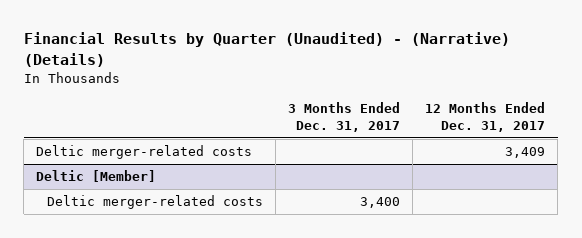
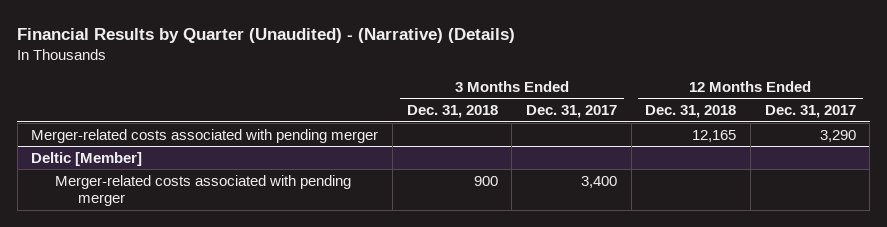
- | 3 Months Ended Dec. 31, 2017 | 12 Months Ended Dec. 31, 2017
+ | 3 Months Ended Dec. 31, 2018 | 3 Months Ended Dec. 31, 2017 | 12 Months Ended Dec. 31, 2018 | 12 Months Ended Dec. 31, 2017
- Deltic merger-related costs | | 3,409
+ Merger-related costs associated with pending merger | | | 12,165 | 3,290
@ Deltic [Member]
- Deltic merger-related costs | 3,400 |
+ Merger-related costs associated with pending merger | 900 | 3,400 | |

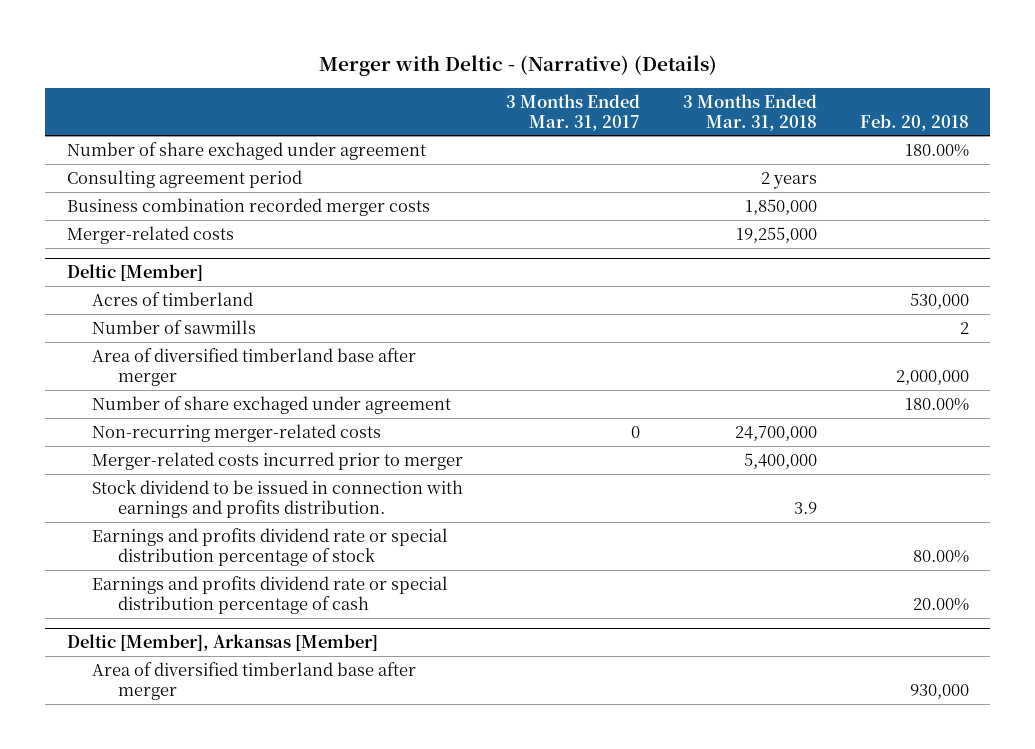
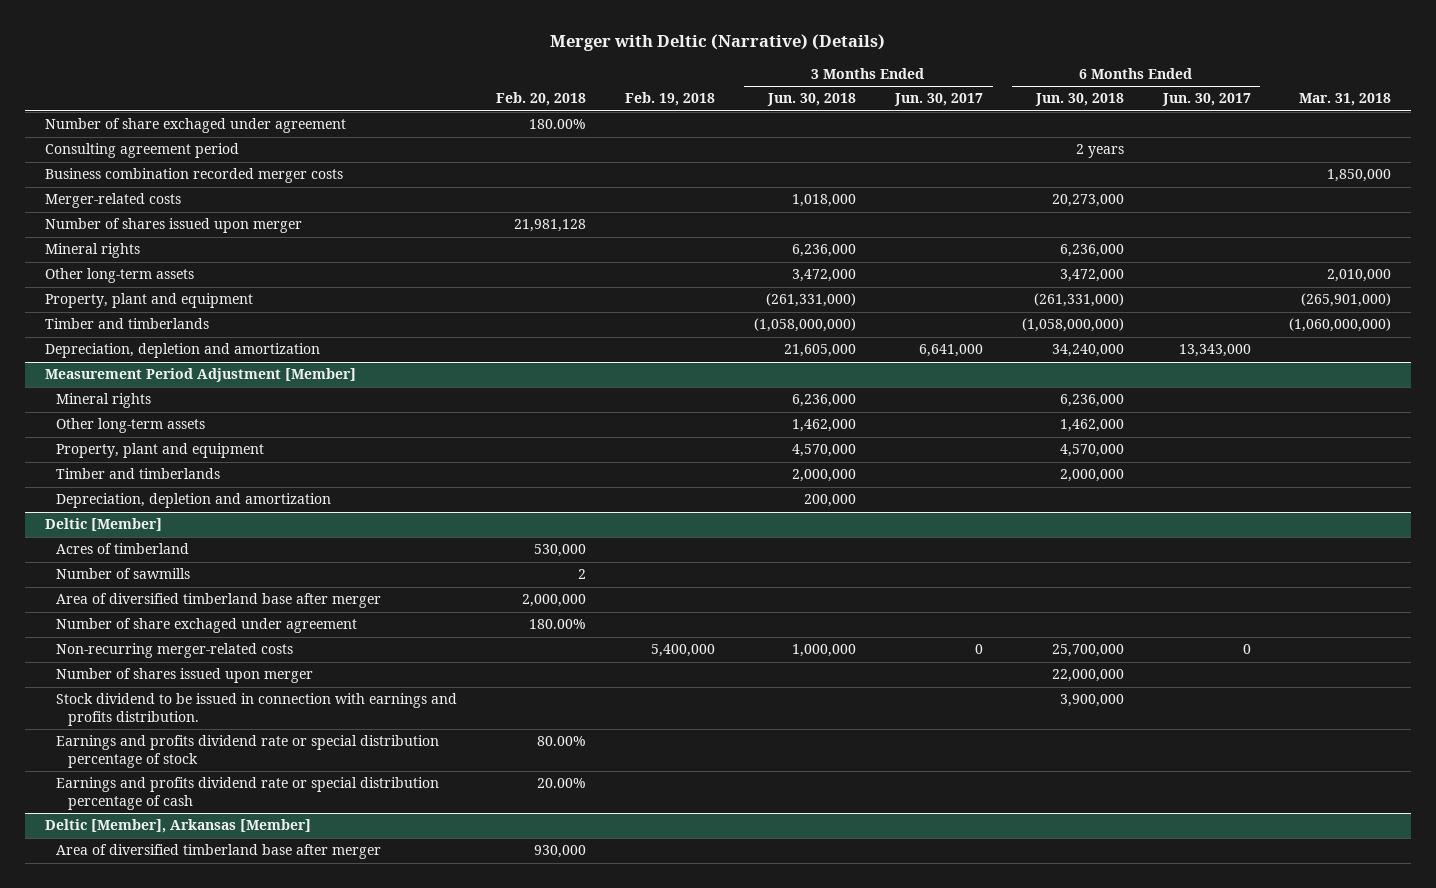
- Merger with Deltic - (Narrative) (Details)
+ Merger with Deltic (Narrative) (Details)
- | 3 Months Ended Mar. 31, 2017 | 3 Months Ended Mar. 31, 2018 | Feb. 20, 2018
+ | Feb. 20, 2018 | Feb. 19, 2018 | 3 Months Ended Jun. 30, 2018 | 3 Months Ended Jun. 30, 2017 | 6 Months Ended Jun. 30, 2018 | 6 Months Ended Jun. 30, 2017 | Mar. 31, 2018
+ Number of shares issued upon merger | 21,981,128 | | | | | |
+ Mineral rights | | | 6,236,000 | | 6,236,000 | |
+ Other long-term assets | | | 3,472,000 | | 3,472,000 | | 2,010,000
+ Property, plant and equipment | | | (261,331,000) | | (261,331,000) | | (265,901,000)
+ Timber and timberlands | | | (1,058,000,000) | | (1,058,000,000) | | (1,060,000,000)
+ Depreciation, depletion and amortization | | | 21,605,000 | 6,641,000 | 34,240,000 | 13,343,000 |
+ Measurement Period Adjustment [Member]
+ Mineral rights | | | 6,236,000 | | 6,236,000 | |
+ Other long-term assets | | | 1,462,000 | | 1,462,000 | |
+ Property, plant and equipment | | | 4,570,000 | | 4,570,000 | |
+ Timber and timberlands | | | 2,000,000 | | 2,000,000 | |
+ Depreciation, depletion and amortization | | | 200,000 | | | |
@ Deltic [Member]
- Merger-related costs incurred prior to merger | | 5,400,000 |
+ Number of shares issued upon merger | | | | | 22,000,000 | |

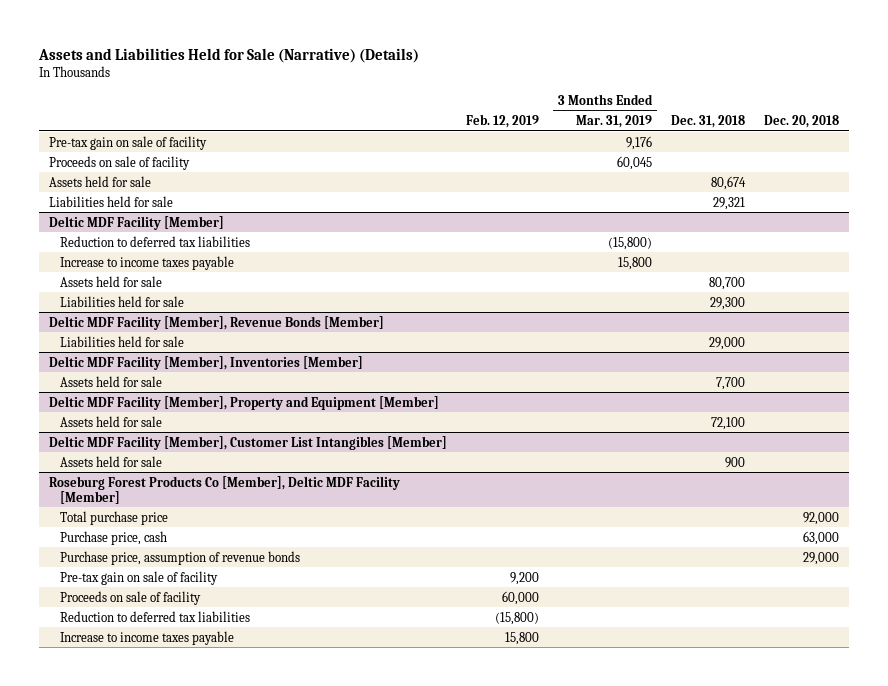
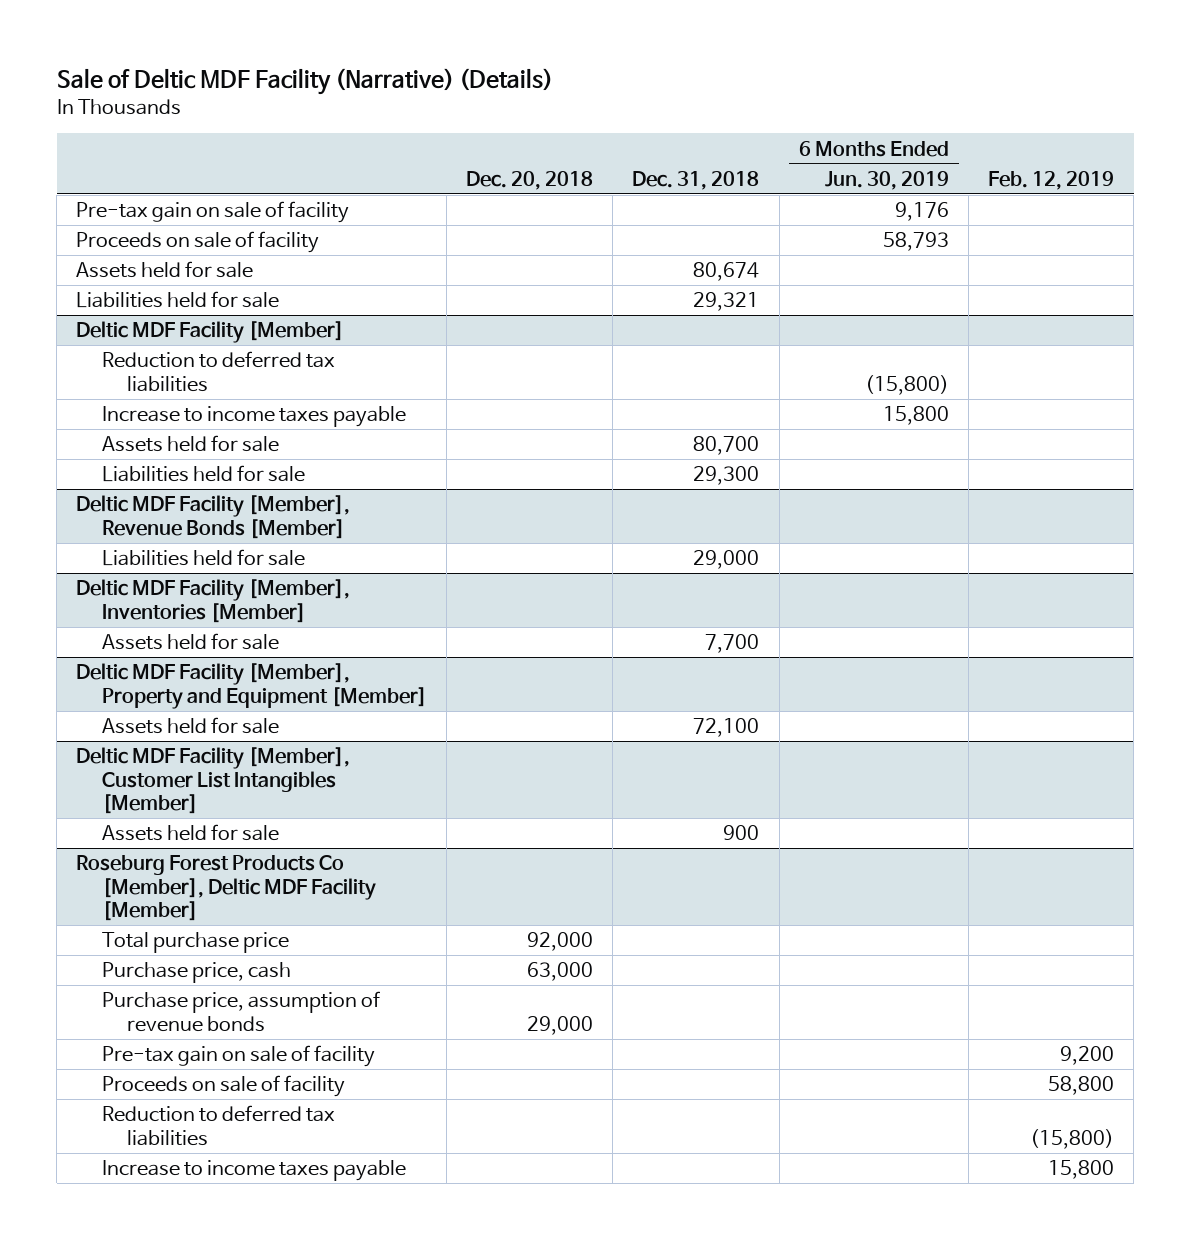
- Assets and Liabilities Held for Sale (Narrative) (Details)
+ Sale of Deltic MDF Facility (Narrative) (Details)
- | Feb. 12, 2019 | 3 Months Ended Mar. 31, 2019 | Dec. 31, 2018 | Dec. 20, 2018
+ | Dec. 20, 2018 | Dec. 31, 2018 | 6 Months Ended Jun. 30, 2019 | Feb. 12, 2019
@ Roseburg Forest Products Co [Member], Deltic MDF Facility [Member]
- Proceeds on sale of facility | 60,000 | | |
+ Proceeds on sale of facility | | | | 58,800

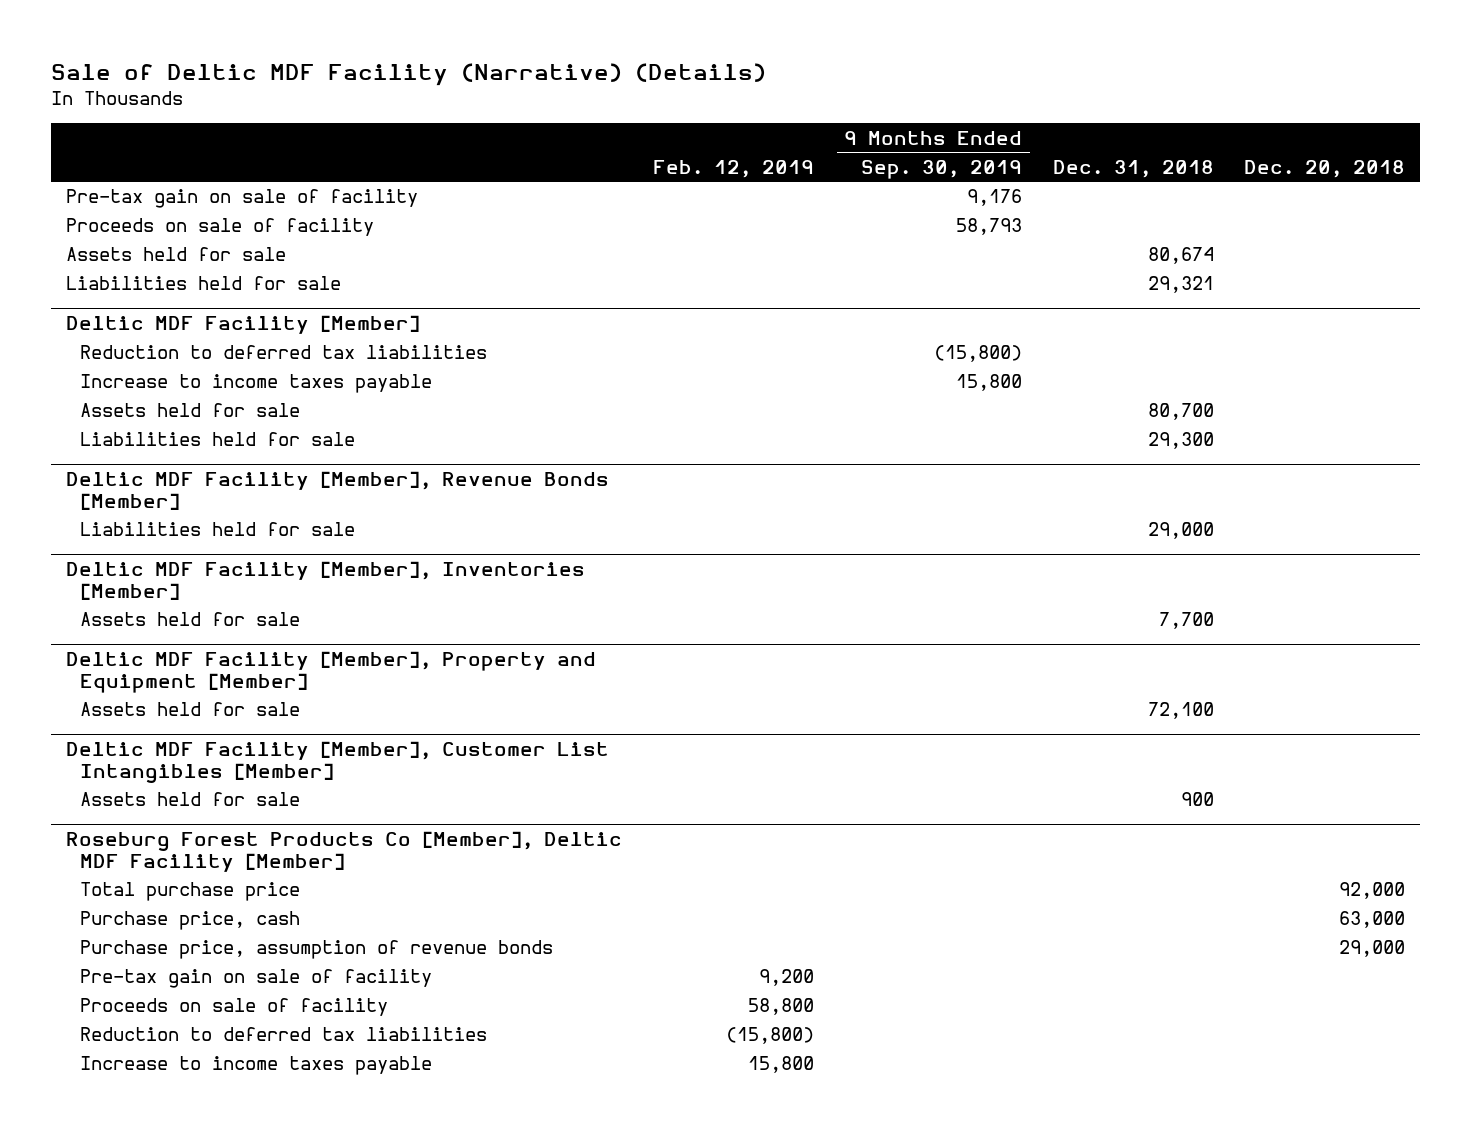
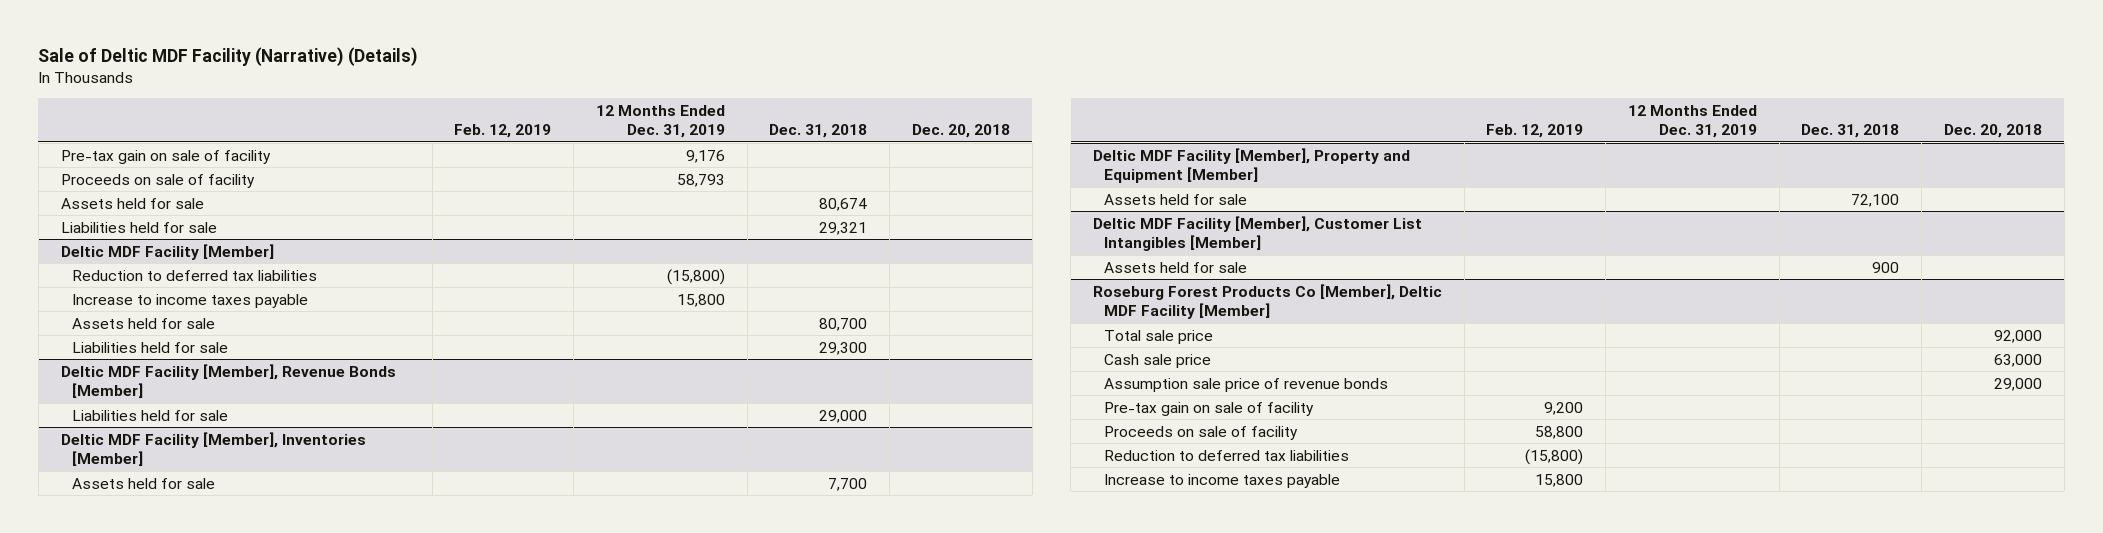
- | Feb. 12, 2019 | 9 Months Ended Sep. 30, 2019 | Dec. 31, 2018 | Dec. 20, 2018
+ | Feb. 12, 2019 | 12 Months Ended Dec. 31, 2019 | Dec. 31, 2018 | Dec. 20, 2018
@ Roseburg Forest Products Co [Member], Deltic MDF Facility [Member]
- Total purchase price | | | | 92,000
- Purchase price, cash | | | | 63,000
- Purchase price, assumption of revenue bonds | | | | 29,000
+ Total sale price | | | | 92,000
+ Cash sale price | | | | 63,000
+ Assumption sale price of revenue bonds | | | | 29,000

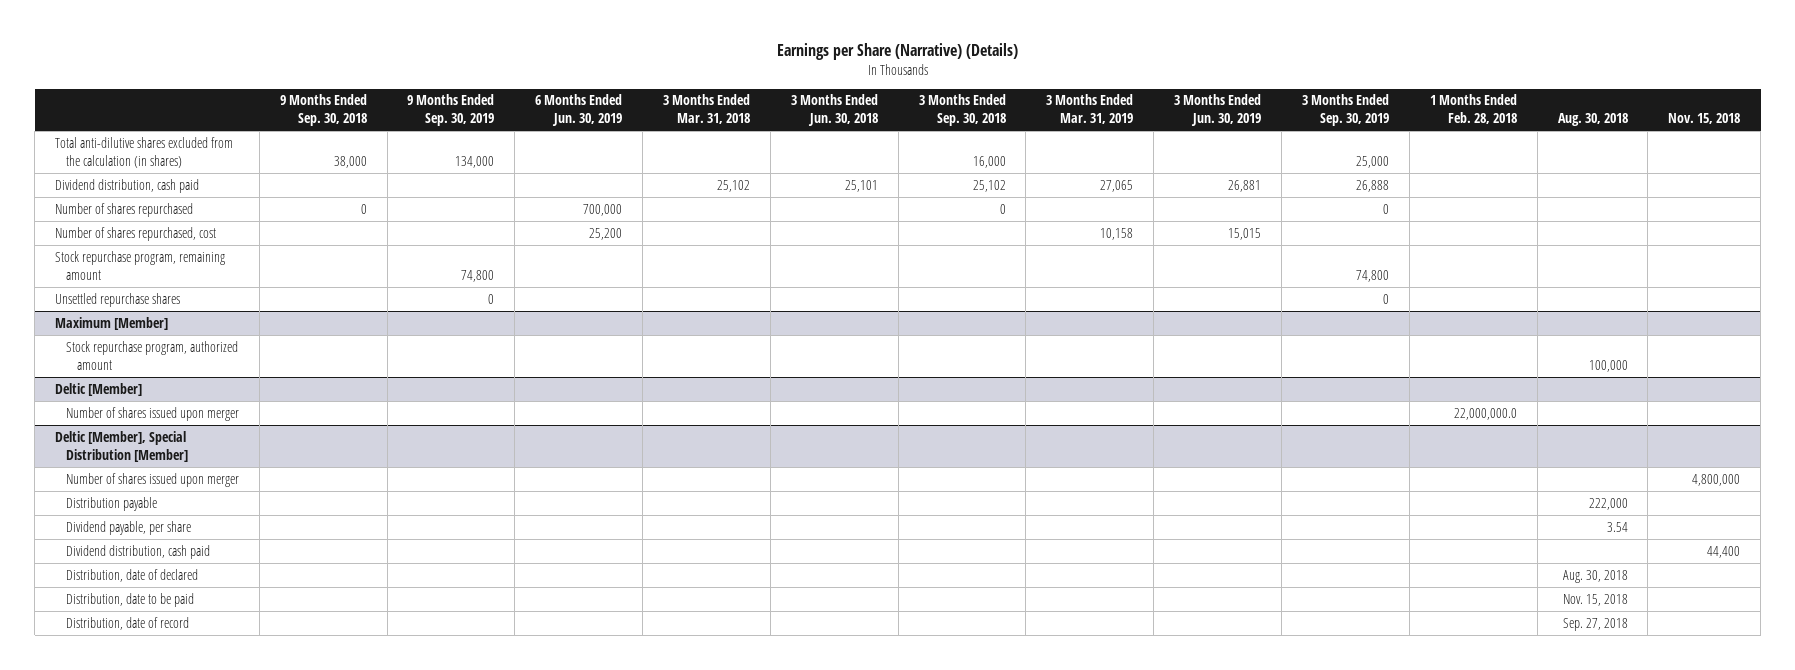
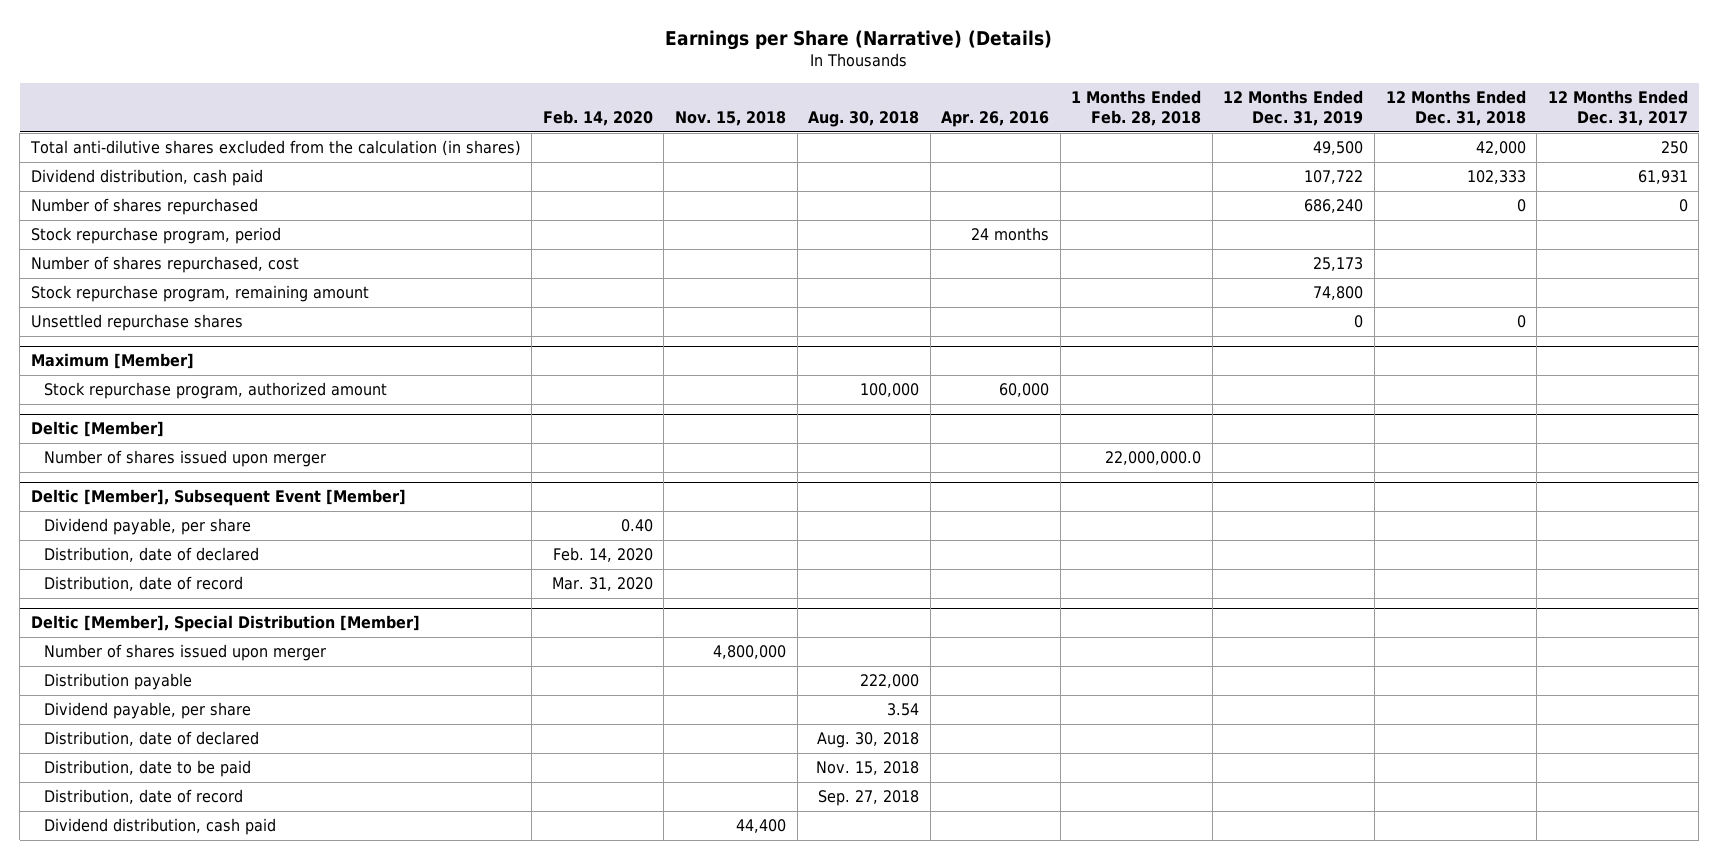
- | 9 Months Ended Sep. 30, 2018 | 9 Months Ended Sep. 30, 2019 | 6 Months Ended Jun. 30, 2019 | 3 Months Ended Mar. 31, 2018 | 3 Months Ended Jun. 30, 2018 | 3 Months Ended Sep. 30, 2018 | 3 Months Ended Mar. 31, 2019 | 3 Months Ended Jun. 30, 2019 | 3 Months Ended Sep. 30, 2019 | 1 Months Ended Feb. 28, 2018 | Aug. 30, 2018 | Nov. 15, 2018
+ | Feb. 14, 2020 | Nov. 15, 2018 | Aug. 30, 2018 | Apr. 26, 2016 | 1 Months Ended Feb. 28, 2018 | 12 Months Ended Dec. 31, 2019 | 12 Months Ended Dec. 31, 2018 | 12 Months Ended Dec. 31, 2017
+ Stock repurchase program, period | | | | 24 months | | | |
+ Deltic [Member], Subsequent Event [Member]
+ Dividend payable, per share | 0.40 | | | | | | |
+ Distribution, date of declared | Feb. 14, 2020 | | | | | | |
+ Distribution, date of record | Mar. 31, 2020 | | | | | | |
@ Deltic [Member], Special Distribution [Member]
moved down: Dividend distribution, cash paid | | 44,400 | | | | | |

